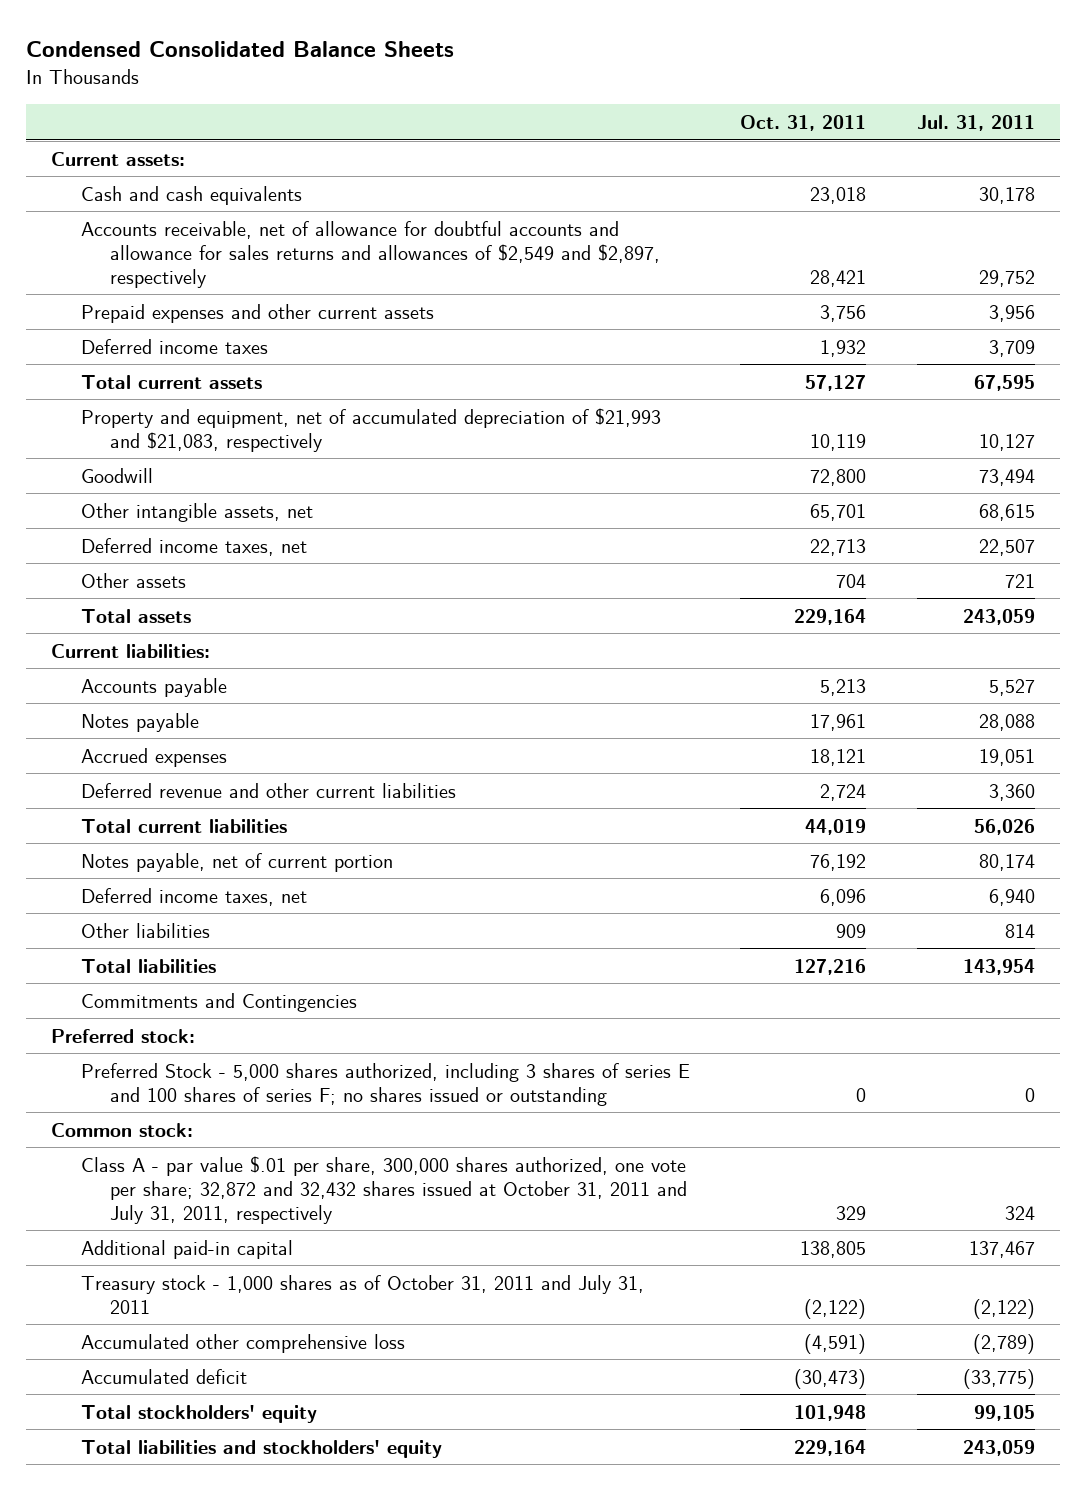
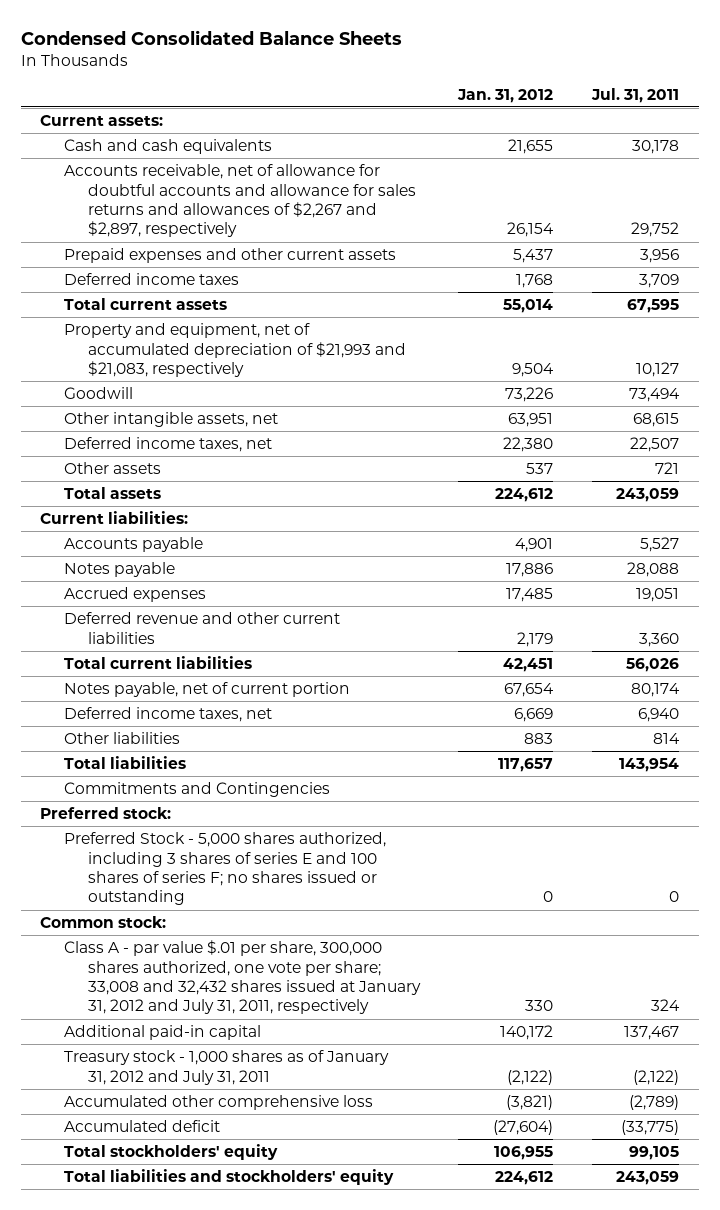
- | Oct. 31, 2011 | Jul. 31, 2011
+ | Jan. 31, 2012 | Jul. 31, 2011
- Accounts receivable, net of allowance for doubtful accounts and allowance for sales returns and allowances of $2,549 and $2,897, respectively | 28,421 | 29,752
+ Accounts receivable, net of allowance for doubtful accounts and allowance for sales returns and allowances of $2,267 and $2,897, respectively | 26,154 | 29,752
- Class A - par value $.01 per share, 300,000 shares authorized, one vote per share; 32,872 and 32,432 shares issued at October 31, 2011 and July 31, 2011, respectively | 329 | 324
+ Class A - par value $.01 per share, 300,000 shares authorized, one vote per share; 33,008 and 32,432 shares issued at January 31, 2012 and July 31, 2011, respectively | 330 | 324
- Treasury stock - 1,000 shares as of October 31, 2011 and July 31, 2011 | (2,122) | (2,122)
+ Treasury stock - 1,000 shares as of January 31, 2012 and July 31, 2011 | (2,122) | (2,122)

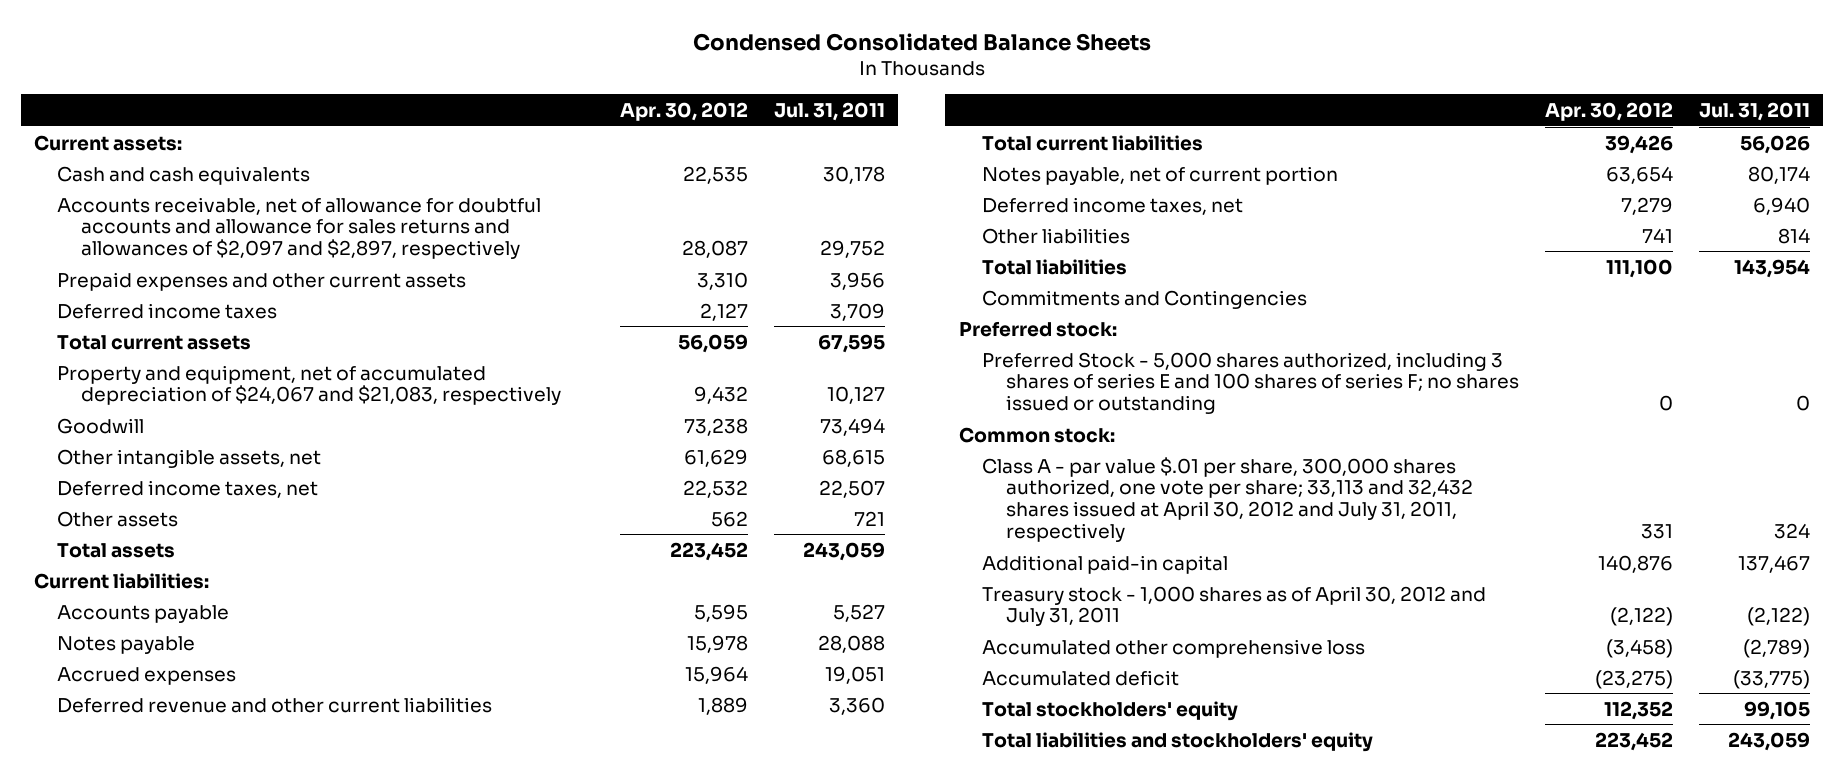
- | Jan. 31, 2012 | Jul. 31, 2011
+ | Apr. 30, 2012 | Jul. 31, 2011
- Accounts receivable, net of allowance for doubtful accounts and allowance for sales returns and allowances of $2,267 and $2,897, respectively | 26,154 | 29,752
+ Accounts receivable, net of allowance for doubtful accounts and allowance for sales returns and allowances of $2,097 and $2,897, respectively | 28,087 | 29,752
- Property and equipment, net of accumulated depreciation of $21,993 and $21,083, respectively | 9,504 | 10,127
+ Property and equipment, net of accumulated depreciation of $24,067 and $21,083, respectively | 9,432 | 10,127
- Class A - par value $.01 per share, 300,000 shares authorized, one vote per share; 33,008 and 32,432 shares issued at January 31, 2012 and July 31, 2011, respectively | 330 | 324
+ Class A - par value $.01 per share, 300,000 shares authorized, one vote per share; 33,113 and 32,432 shares issued at April 30, 2012 and July 31, 2011, respectively | 331 | 324
- Treasury stock - 1,000 shares as of January 31, 2012 and July 31, 2011 | (2,122) | (2,122)
+ Treasury stock - 1,000 shares as of April 30, 2012 and July 31, 2011 | (2,122) | (2,122)

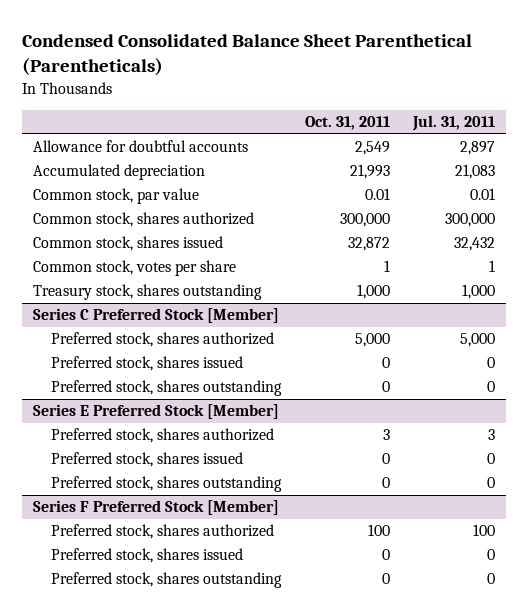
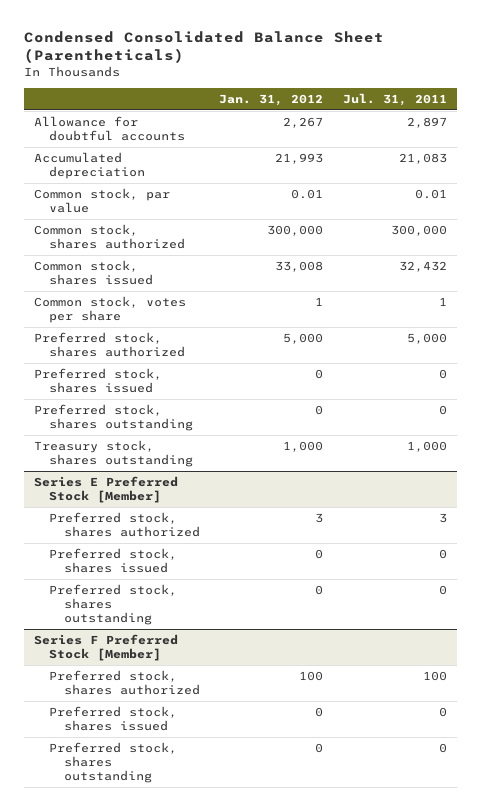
- Condensed Consolidated Balance Sheet Parenthetical (Parentheticals)
+ Condensed Consolidated Balance Sheet (Parentheticals)
- | Oct. 31, 2011 | Jul. 31, 2011
+ | Jan. 31, 2012 | Jul. 31, 2011
- Series C Preferred Stock [Member]
moved down: Treasury stock, shares outstanding | 1,000 | 1,000

